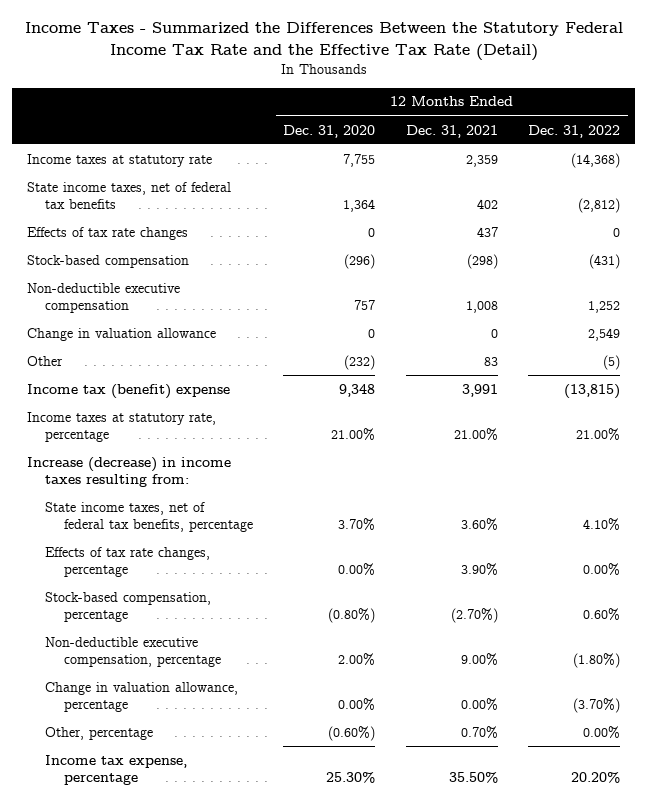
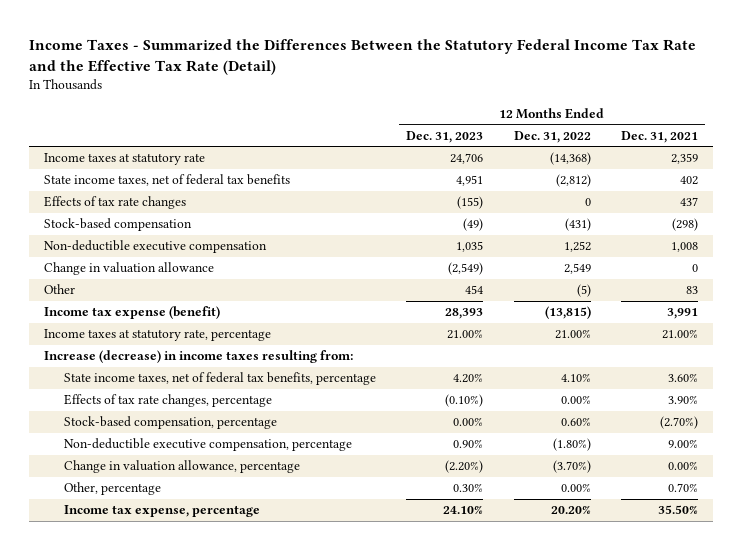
- | 12 Months Ended Dec. 31, 2020 | 12 Months Ended Dec. 31, 2021 | 12 Months Ended Dec. 31, 2022
+ | 12 Months Ended Dec. 31, 2023 | 12 Months Ended Dec. 31, 2022 | 12 Months Ended Dec. 31, 2021
- Income tax (benefit) expense | 9,348 | 3,991 | (13,815)
+ Income tax expense (benefit) | 28,393 | (13,815) | 3,991

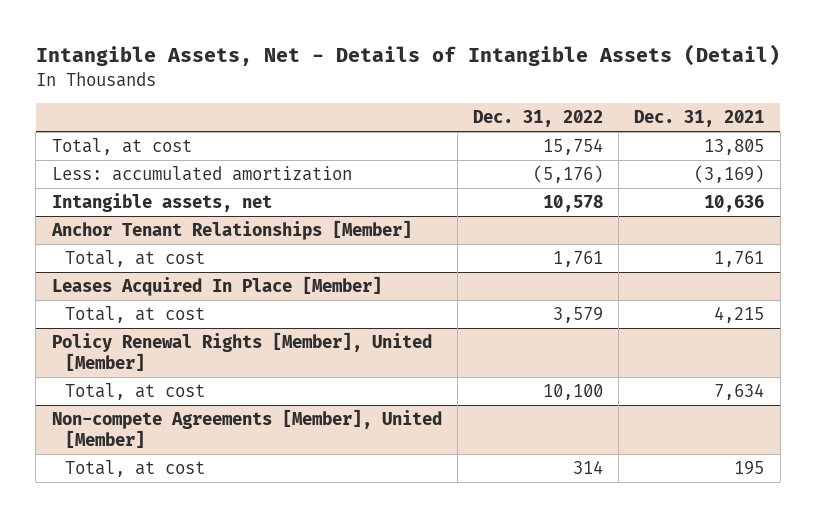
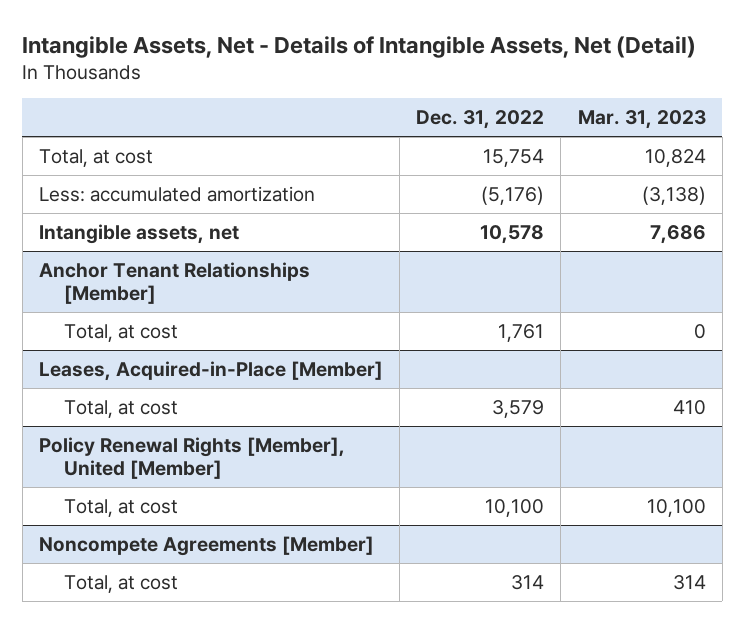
- Intangible Assets, Net - Details of Intangible Assets (Detail)
+ Intangible Assets, Net - Details of Intangible Assets, Net (Detail)
- | Dec. 31, 2022 | Dec. 31, 2021
+ | Dec. 31, 2022 | Mar. 31, 2023
- Leases Acquired In Place [Member]
+ Leases, Acquired-in-Place [Member]
- Non-compete Agreements [Member], United [Member]
+ Noncompete Agreements [Member]

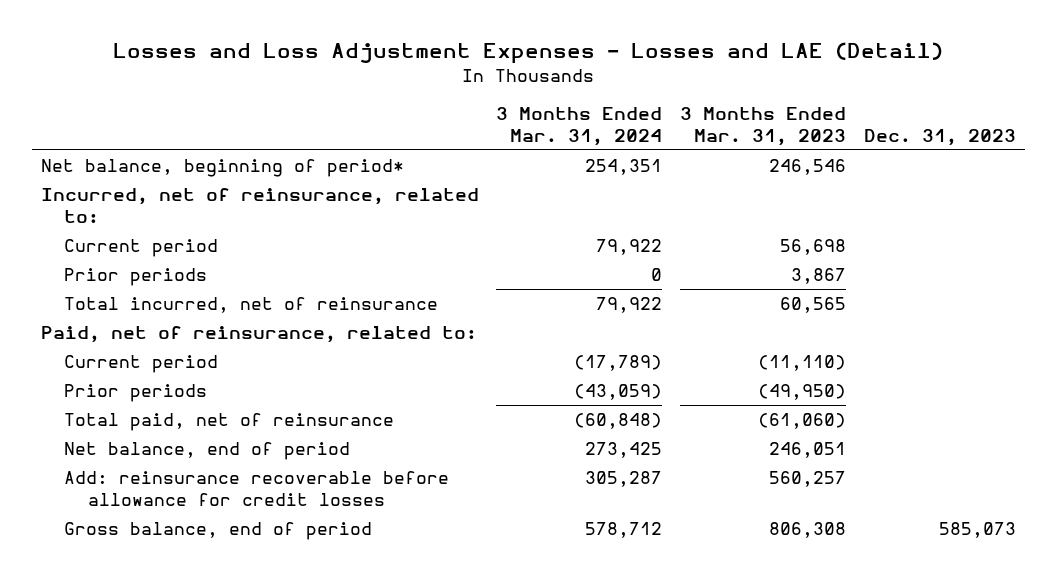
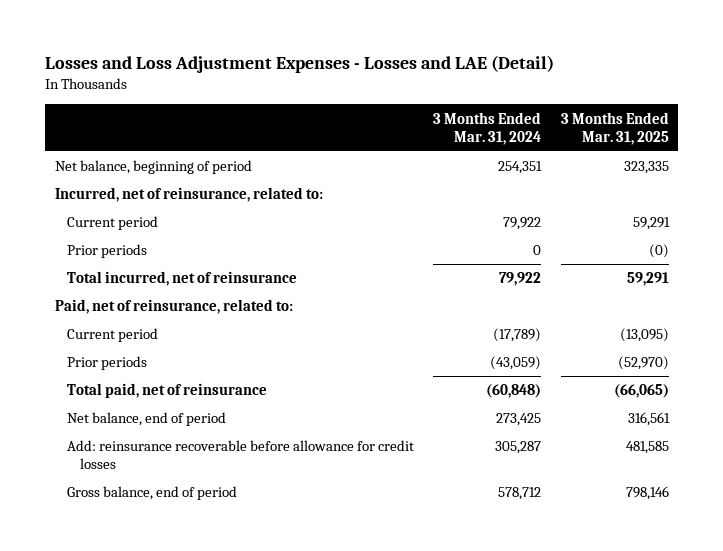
- | 3 Months Ended Mar. 31, 2024 | 3 Months Ended Mar. 31, 2023 | Dec. 31, 2023
+ | 3 Months Ended Mar. 31, 2024 | 3 Months Ended Mar. 31, 2025
- Net balance, beginning of period* | 254,351 | 246,546 |
+ Net balance, beginning of period | 254,351 | 323,335

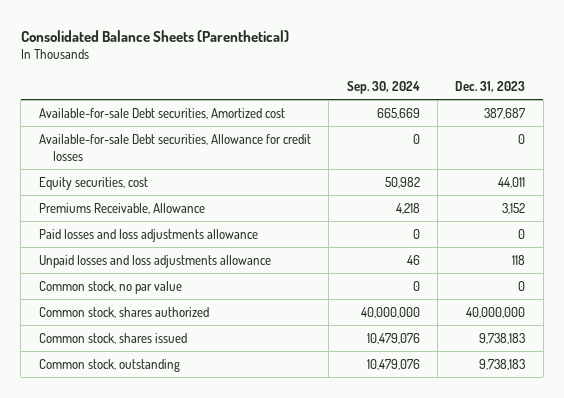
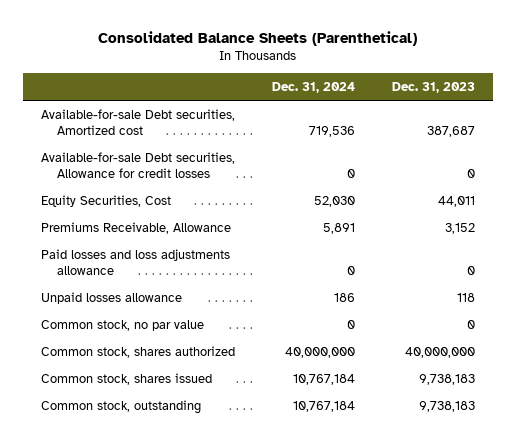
- | Sep. 30, 2024 | Dec. 31, 2023
+ | Dec. 31, 2024 | Dec. 31, 2023
- Equity securities, cost | 50,982 | 44,011
+ Equity Securities, Cost | 52,030 | 44,011
- Unpaid losses and loss adjustments allowance | 46 | 118
+ Unpaid losses allowance | 186 | 118

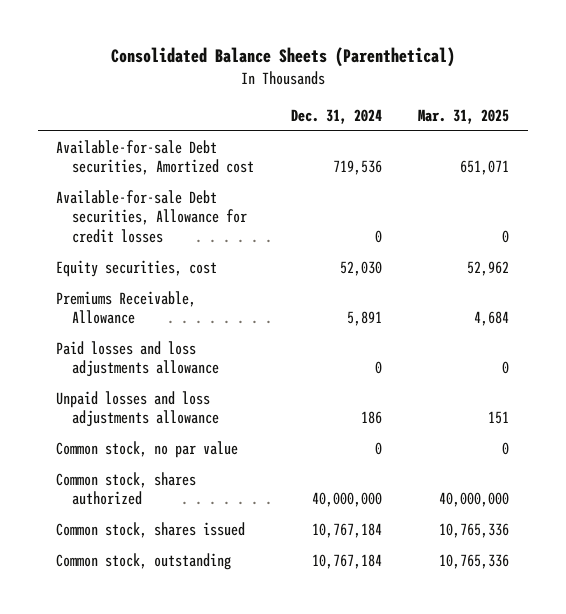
- | Dec. 31, 2024 | Dec. 31, 2023
+ | Dec. 31, 2024 | Mar. 31, 2025
- Equity Securities, Cost | 52,030 | 44,011
+ Equity securities, cost | 52,030 | 52,962
- Unpaid losses allowance | 186 | 118
+ Unpaid losses and loss adjustments allowance | 186 | 151

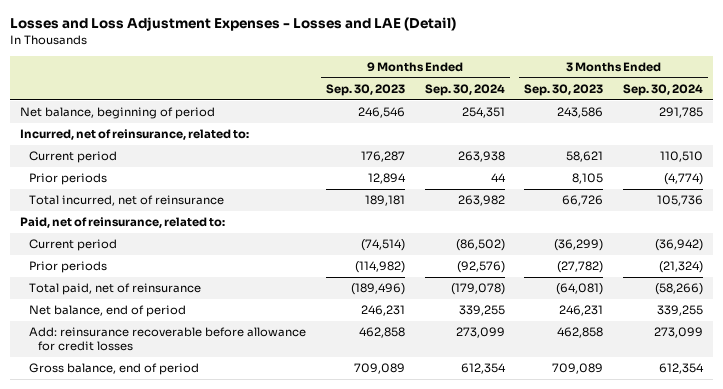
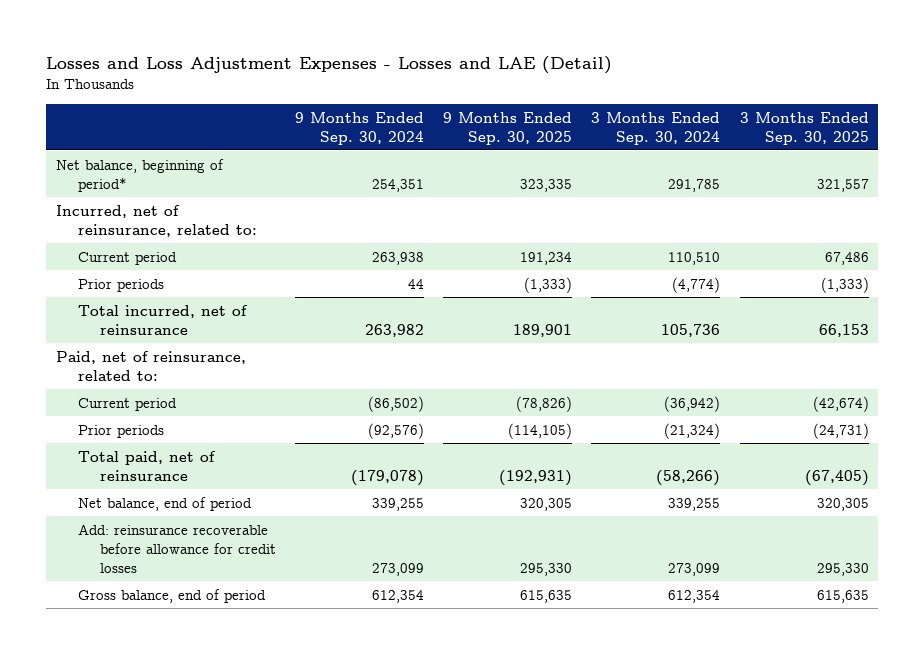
- | 9 Months Ended Sep. 30, 2023 | 9 Months Ended Sep. 30, 2024 | 3 Months Ended Sep. 30, 2023 | 3 Months Ended Sep. 30, 2024
+ | 9 Months Ended Sep. 30, 2024 | 9 Months Ended Sep. 30, 2025 | 3 Months Ended Sep. 30, 2024 | 3 Months Ended Sep. 30, 2025
- Net balance, beginning of period | 246,546 | 254,351 | 243,586 | 291,785
+ Net balance, beginning of period* | 254,351 | 323,335 | 291,785 | 321,557

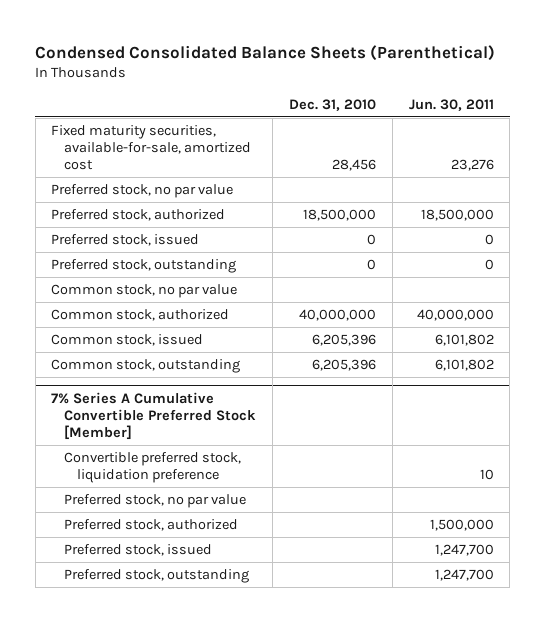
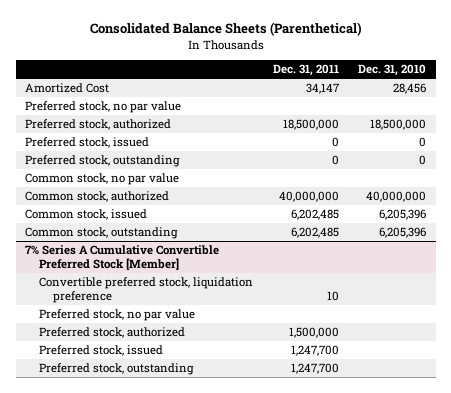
- Condensed Consolidated Balance Sheets (Parenthetical)
+ Consolidated Balance Sheets (Parenthetical)
- | Dec. 31, 2010 | Jun. 30, 2011
+ | Dec. 31, 2011 | Dec. 31, 2010
- Fixed maturity securities, available-for-sale, amortized cost | 28,456 | 23,276
+ Amortized Cost | 34,147 | 28,456

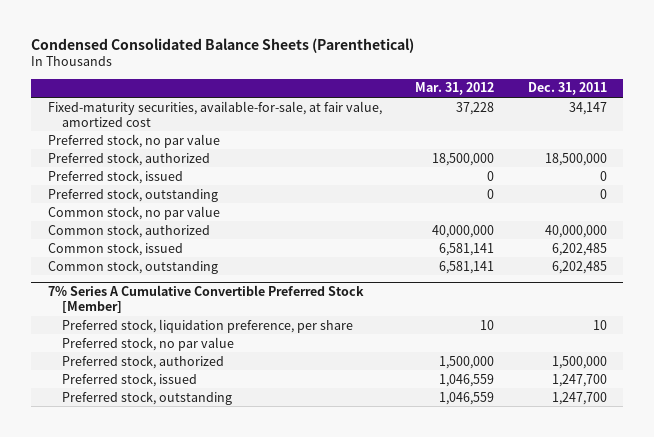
- Consolidated Balance Sheets (Parenthetical)
+ Condensed Consolidated Balance Sheets (Parenthetical)
- | Dec. 31, 2011 | Dec. 31, 2010
+ | Mar. 31, 2012 | Dec. 31, 2011
- Amortized Cost | 34,147 | 28,456
+ Fixed-maturity securities, available-for-sale, at fair value, amortized cost | 37,228 | 34,147
@ 7% Series A Cumulative Convertible Preferred Stock [Member]
- Convertible preferred stock, liquidation preference | 10 |
+ Preferred stock, liquidation preference, per share | 10 | 10

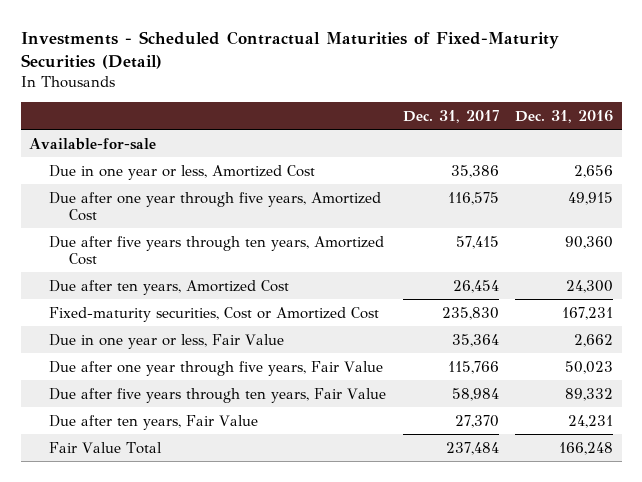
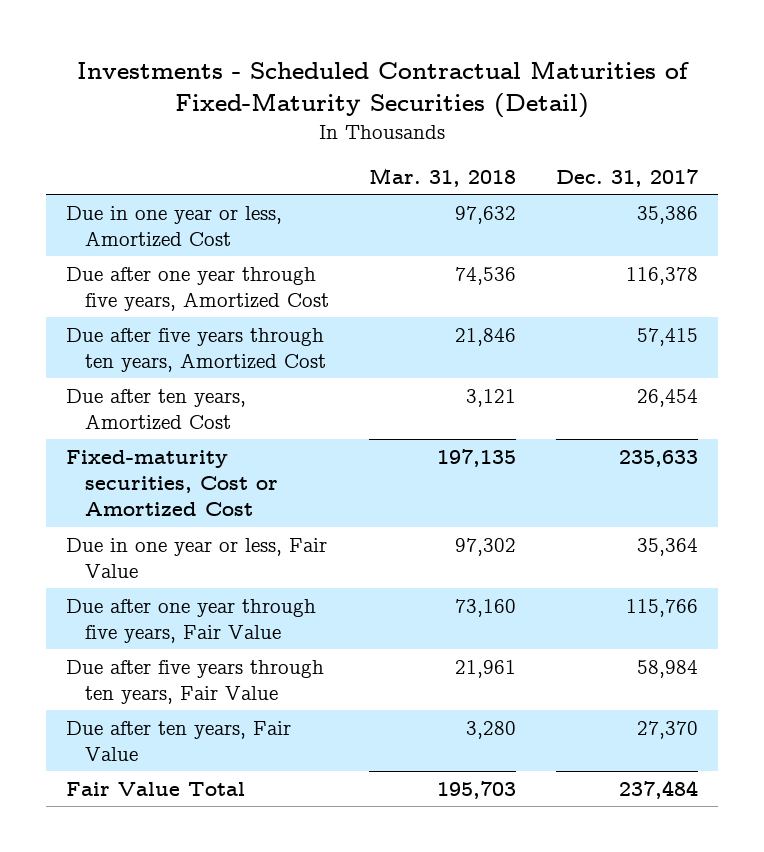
- | Dec. 31, 2017 | Dec. 31, 2016
+ | Mar. 31, 2018 | Dec. 31, 2017
- Available-for-sale
- Due after one year through five years, Amortized Cost | 116,575 | 49,915
+ Due after one year through five years, Amortized Cost | 74,536 | 116,378
- Fixed-maturity securities, Cost or Amortized Cost | 235,830 | 167,231
+ Fixed-maturity securities, Cost or Amortized Cost | 197,135 | 235,633

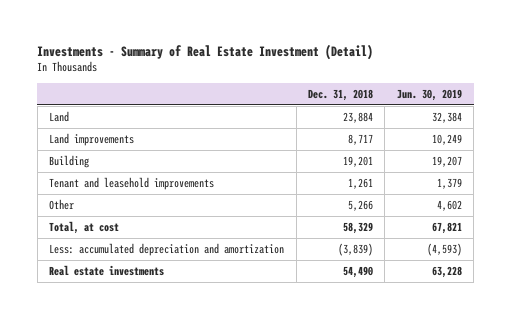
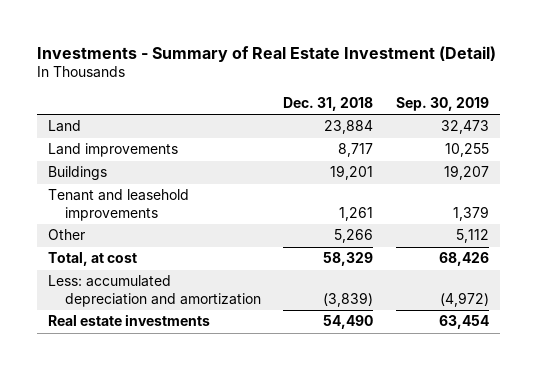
- | Dec. 31, 2018 | Jun. 30, 2019
+ | Dec. 31, 2018 | Sep. 30, 2019
- Building | 19,201 | 19,207
+ Buildings | 19,201 | 19,207

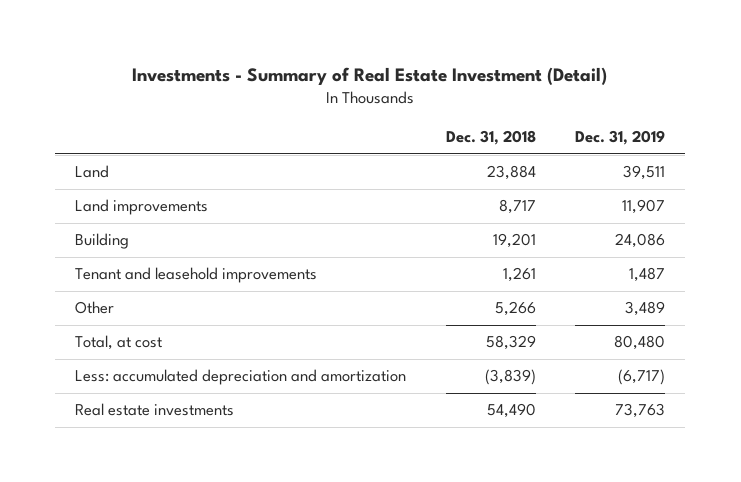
- | Dec. 31, 2018 | Sep. 30, 2019
+ | Dec. 31, 2018 | Dec. 31, 2019
- Buildings | 19,201 | 19,207
+ Building | 19,201 | 24,086

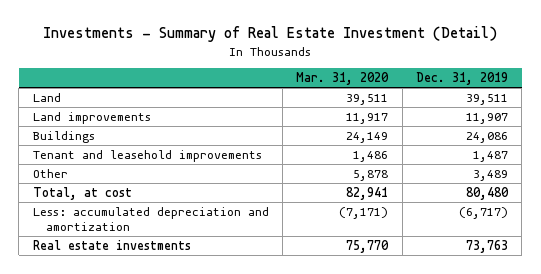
- | Dec. 31, 2018 | Dec. 31, 2019
+ | Mar. 31, 2020 | Dec. 31, 2019
- Building | 19,201 | 24,086
+ Buildings | 24,149 | 24,086

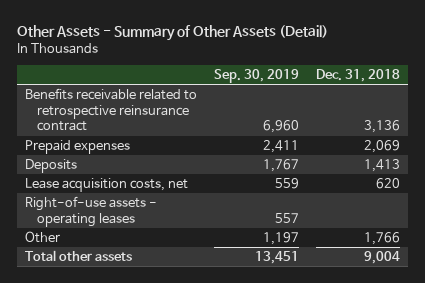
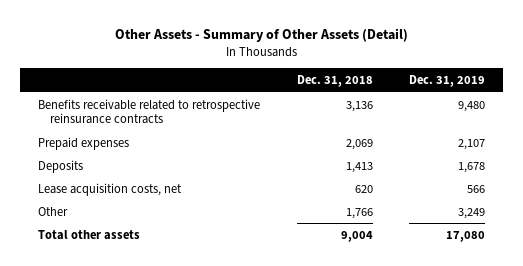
- | Sep. 30, 2019 | Dec. 31, 2018
+ | Dec. 31, 2018 | Dec. 31, 2019
- Benefits receivable related to retrospective reinsurance contract | 6,960 | 3,136
+ Benefits receivable related to retrospective reinsurance contracts | 3,136 | 9,480
- Right-of-use assets - operating leases | 557 |

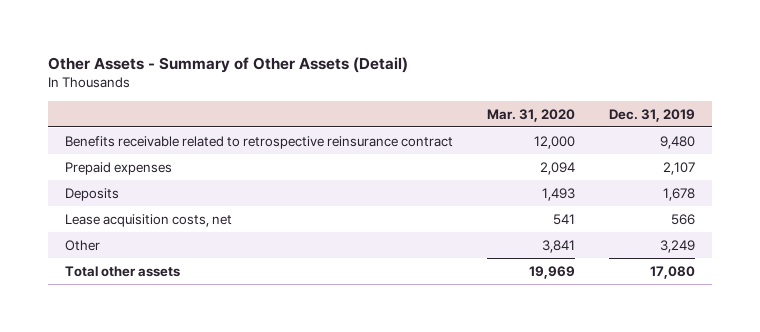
- | Dec. 31, 2018 | Dec. 31, 2019
+ | Mar. 31, 2020 | Dec. 31, 2019
- Benefits receivable related to retrospective reinsurance contracts | 3,136 | 9,480
+ Benefits receivable related to retrospective reinsurance contract | 12,000 | 9,480

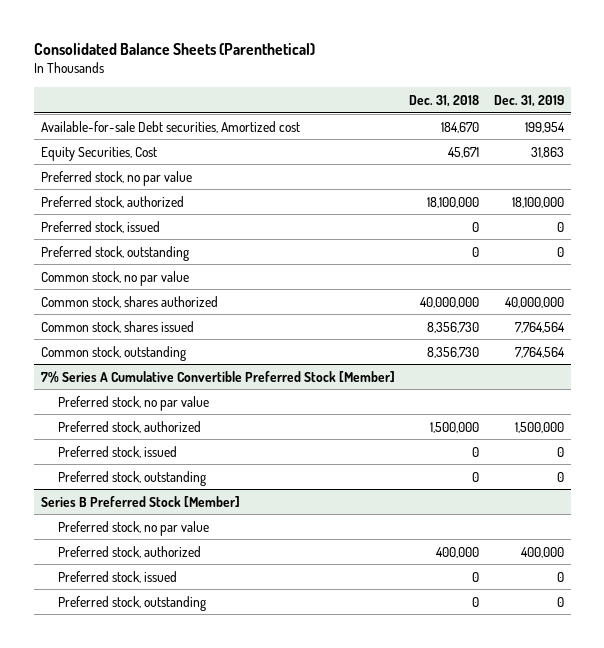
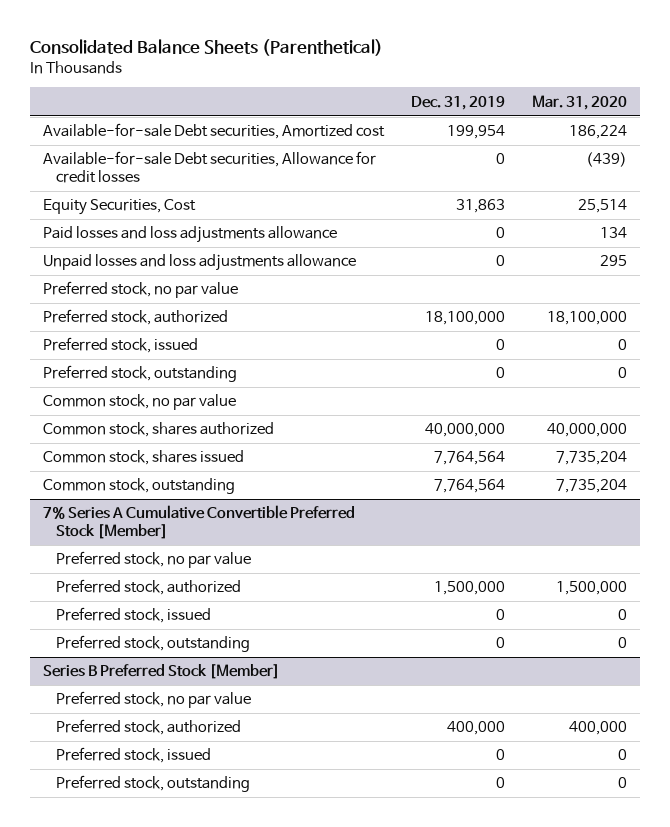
- | Dec. 31, 2018 | Dec. 31, 2019
+ | Dec. 31, 2019 | Mar. 31, 2020
+ Available-for-sale Debt securities, Allowance for credit losses | 0 | (439)
+ Paid losses and loss adjustments allowance | 0 | 134
+ Unpaid losses and loss adjustments allowance | 0 | 295

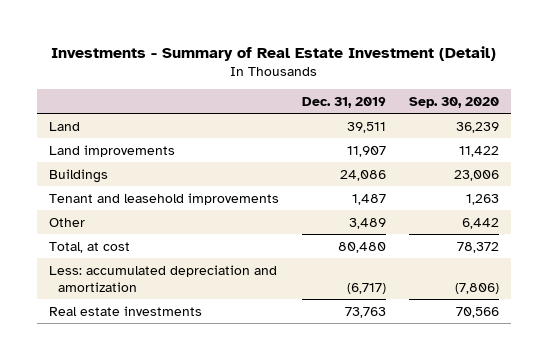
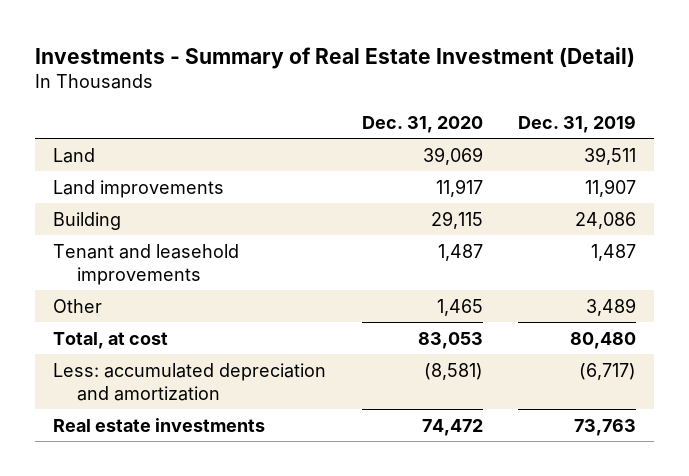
- | Dec. 31, 2019 | Sep. 30, 2020
+ | Dec. 31, 2020 | Dec. 31, 2019
- Buildings | 24,086 | 23,006
+ Building | 29,115 | 24,086

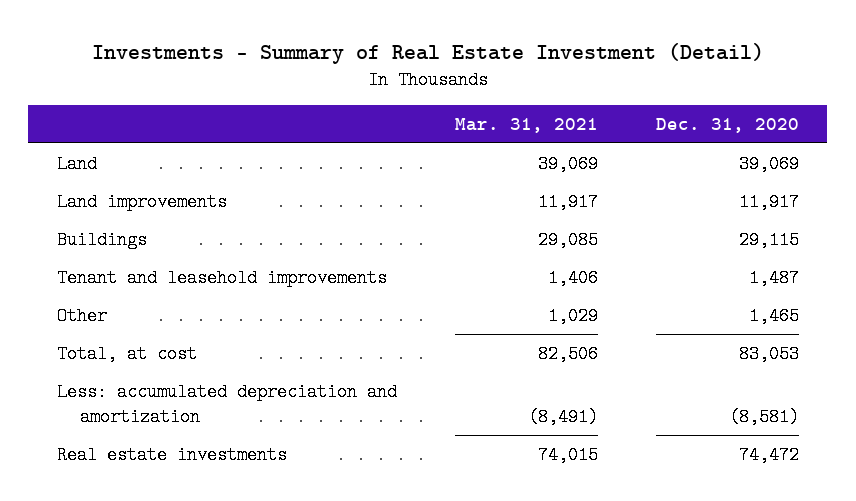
- | Dec. 31, 2020 | Dec. 31, 2019
+ | Mar. 31, 2021 | Dec. 31, 2020
- Building | 29,115 | 24,086
+ Buildings | 29,085 | 29,115

